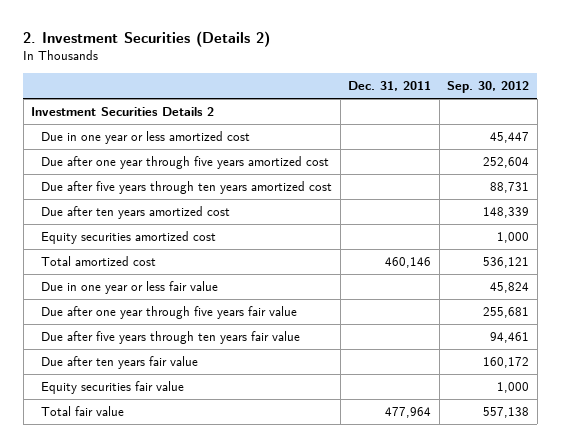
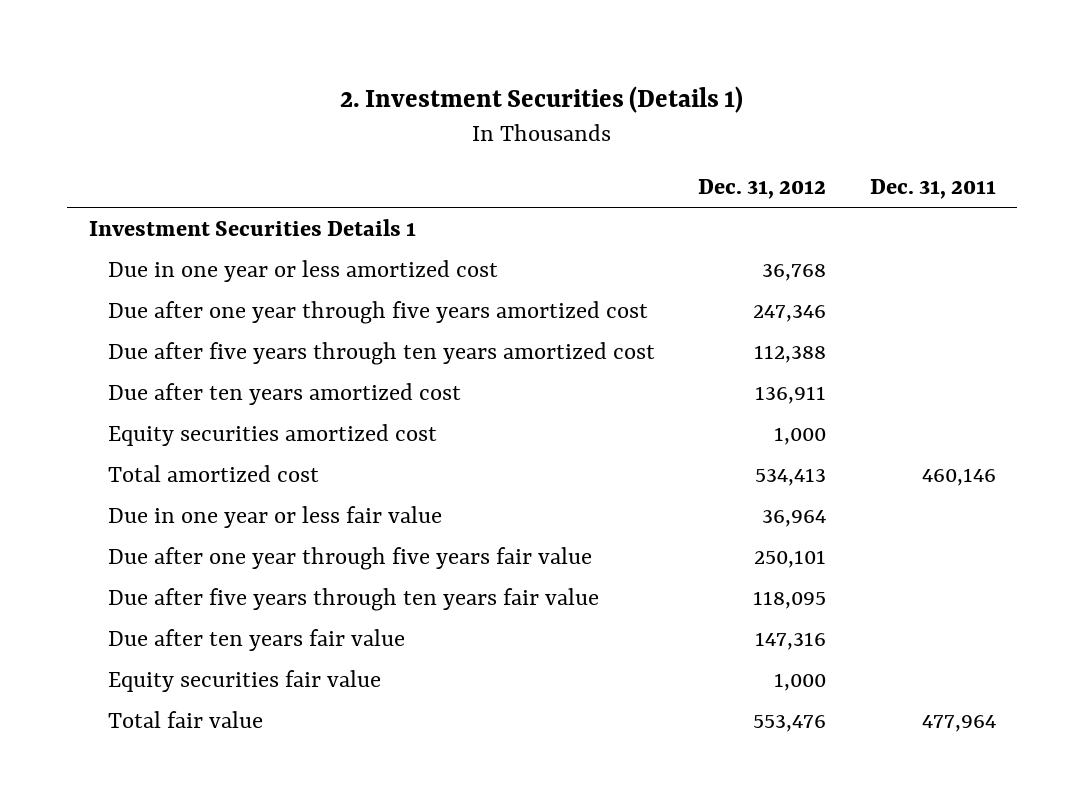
- 2. Investment Securities (Details 2)
+ 2. Investment Securities (Details 1)
- | Dec. 31, 2011 | Sep. 30, 2012
+ | Dec. 31, 2012 | Dec. 31, 2011
- Investment Securities Details 2
+ Investment Securities Details 1

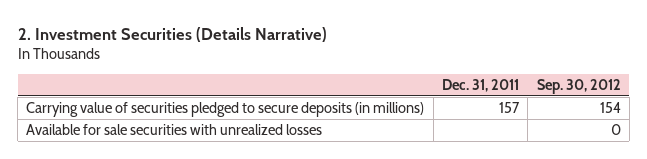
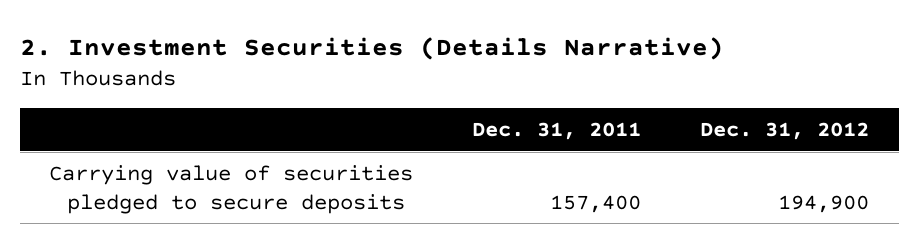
- | Dec. 31, 2011 | Sep. 30, 2012
+ | Dec. 31, 2011 | Dec. 31, 2012
- Carrying value of securities pledged to secure deposits (in millions) | 157 | 154
- Available for sale securities with unrealized losses | | 0
+ Carrying value of securities pledged to secure deposits | 157,400 | 194,900

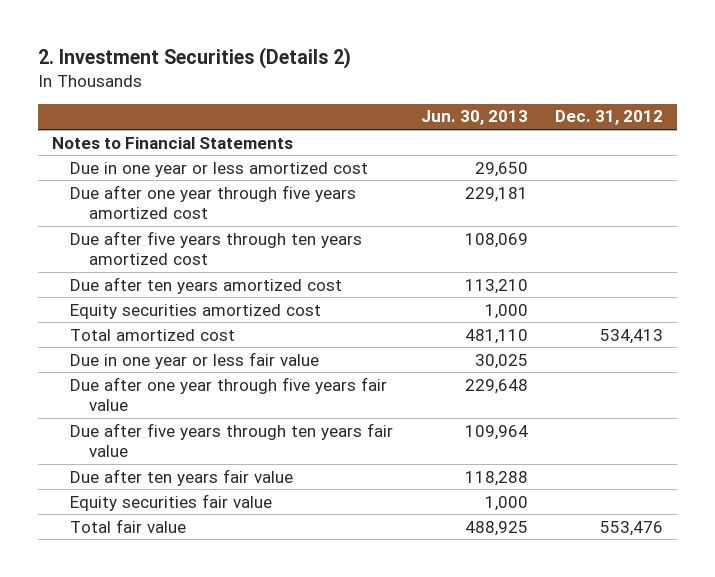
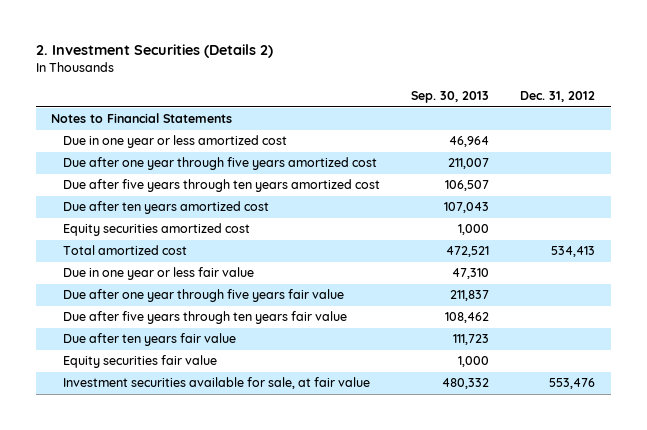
- | Jun. 30, 2013 | Dec. 31, 2012
+ | Sep. 30, 2013 | Dec. 31, 2012
- Total fair value | 488,925 | 553,476
+ Investment securities available for sale, at fair value | 480,332 | 553,476

